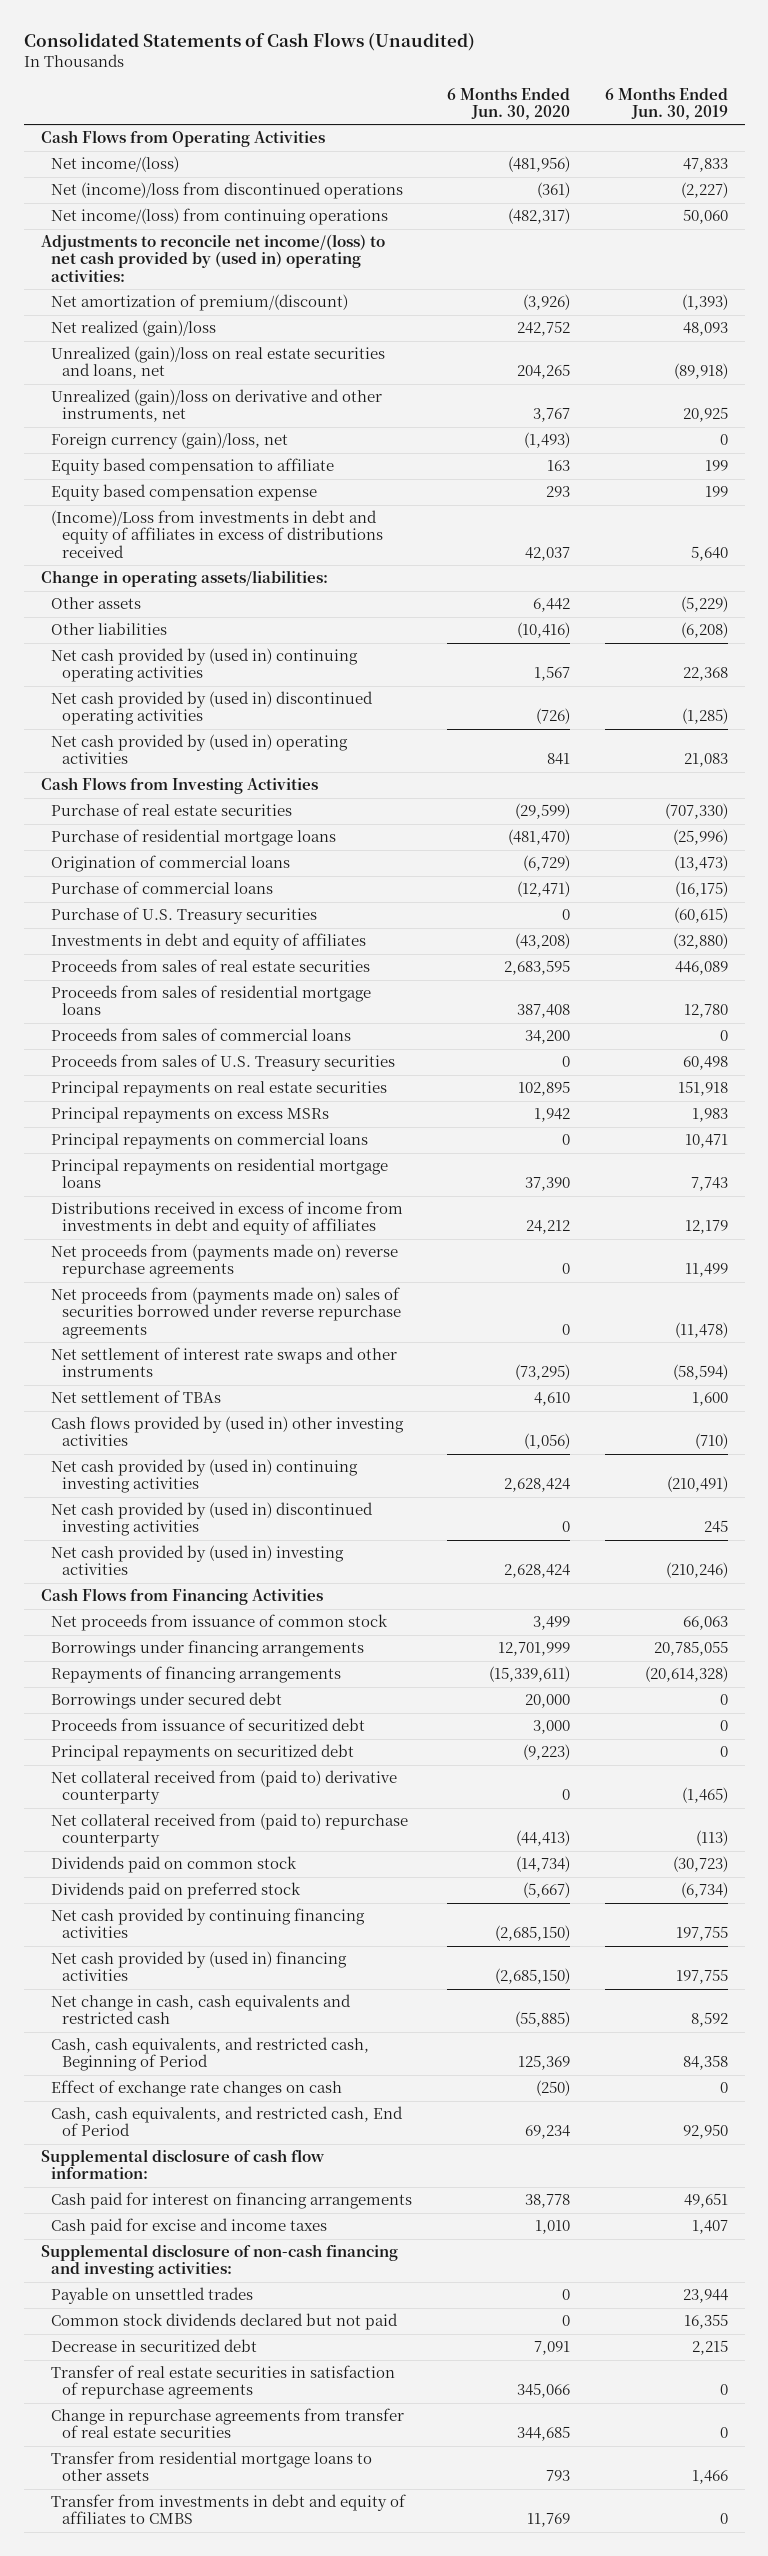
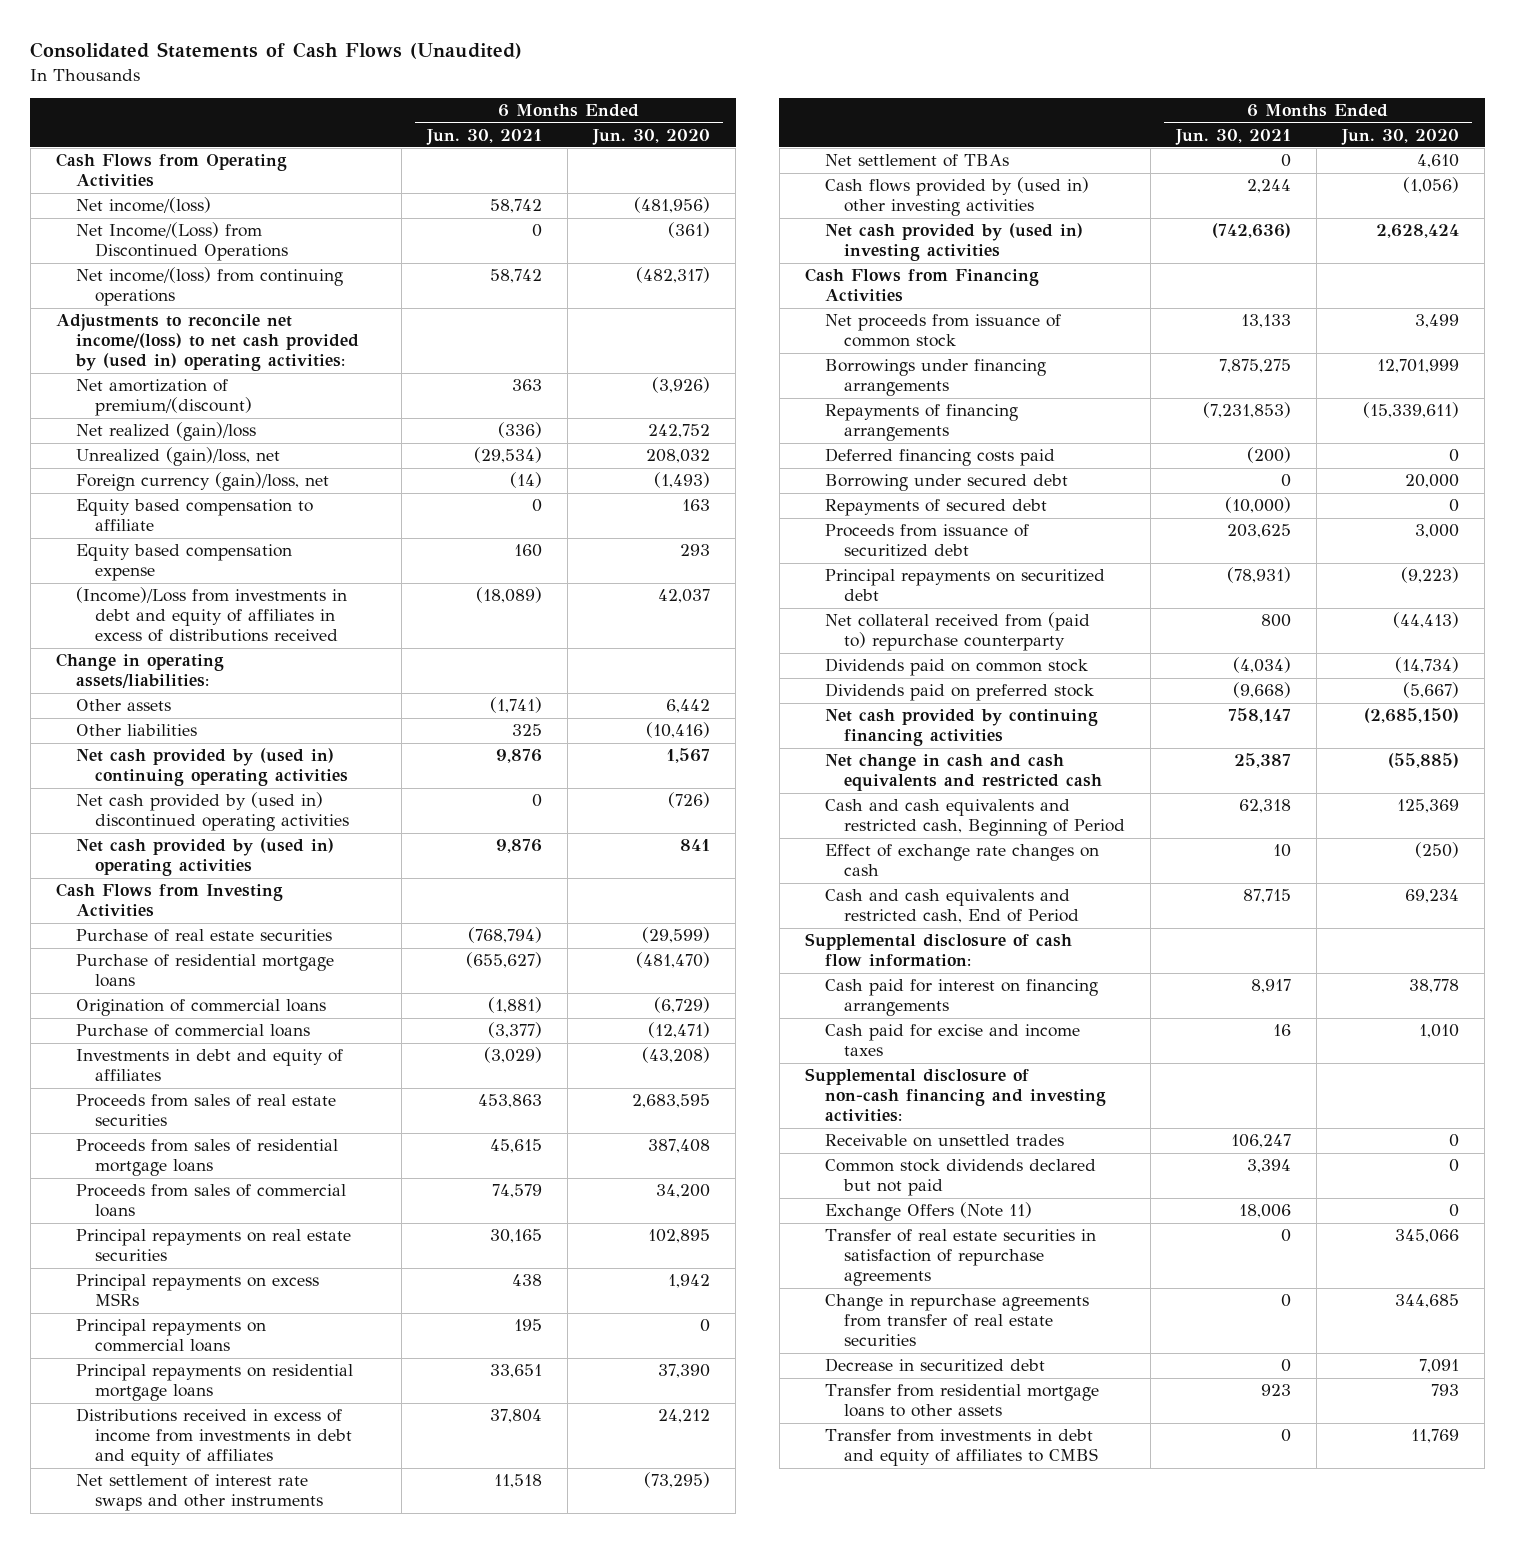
- | 6 Months Ended Jun. 30, 2020 | 6 Months Ended Jun. 30, 2019
+ | 6 Months Ended Jun. 30, 2021 | 6 Months Ended Jun. 30, 2020
- Net (income)/loss from discontinued operations | (361) | (2,227)
+ Net Income/(Loss) from Discontinued Operations | 0 | (361)
- Unrealized (gain)/loss on real estate securities and loans, net | 204,265 | (89,918)
- Unrealized (gain)/loss on derivative and other instruments, net | 3,767 | 20,925
+ Unrealized (gain)/loss, net | (29,534) | 208,032
- Purchase of U.S. Treasury securities | 0 | (60,615)
- Proceeds from sales of U.S. Treasury securities | 0 | 60,498
- Net proceeds from (payments made on) reverse repurchase agreements | 0 | 11,499
- Net proceeds from (payments made on) sales of securities borrowed under reverse repurchase agreements | 0 | (11,478)
- Net cash provided by (used in) continuing investing activities | 2,628,424 | (210,491)
- Net cash provided by (used in) discontinued investing activities | 0 | 245
- Borrowings under secured debt | 20,000 | 0
+ Deferred financing costs paid | (200) | 0
+ Borrowing under secured debt | 0 | 20,000
+ Repayments of secured debt | (10,000) | 0
- Net collateral received from (paid to) derivative counterparty | 0 | (1,465)
- Net cash provided by (used in) financing activities | (2,685,150) | 197,755
- Net change in cash, cash equivalents and restricted cash | (55,885) | 8,592
- Cash, cash equivalents, and restricted cash, Beginning of Period | 125,369 | 84,358
+ Net change in cash and cash equivalents and restricted cash | 25,387 | (55,885)
+ Cash and cash equivalents and restricted cash, Beginning of Period | 62,318 | 125,369
- Cash, cash equivalents, and restricted cash, End of Period | 69,234 | 92,950
+ Cash and cash equivalents and restricted cash, End of Period | 87,715 | 69,234
- Payable on unsettled trades | 0 | 23,944
+ Receivable on unsettled trades | 106,247 | 0
+ Exchange Offers (Note 11) | 18,006 | 0
moved down: Decrease in securitized debt | 0 | 7,091

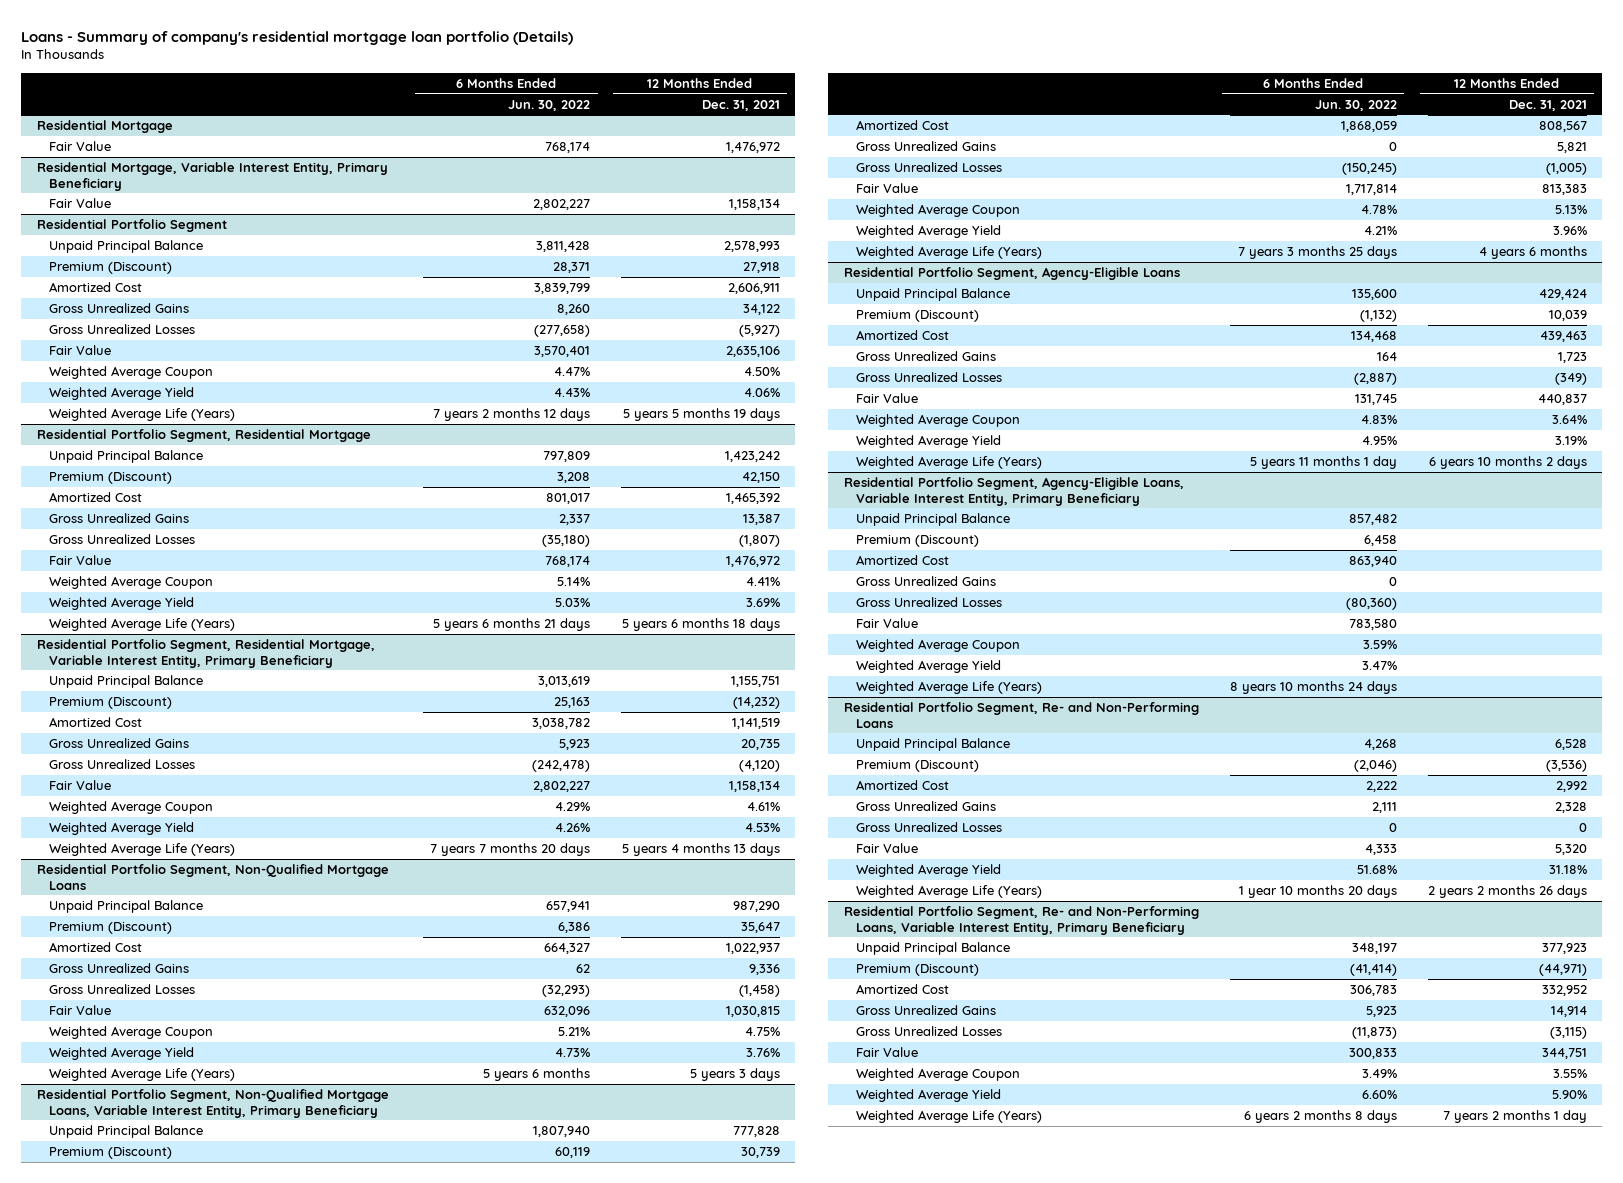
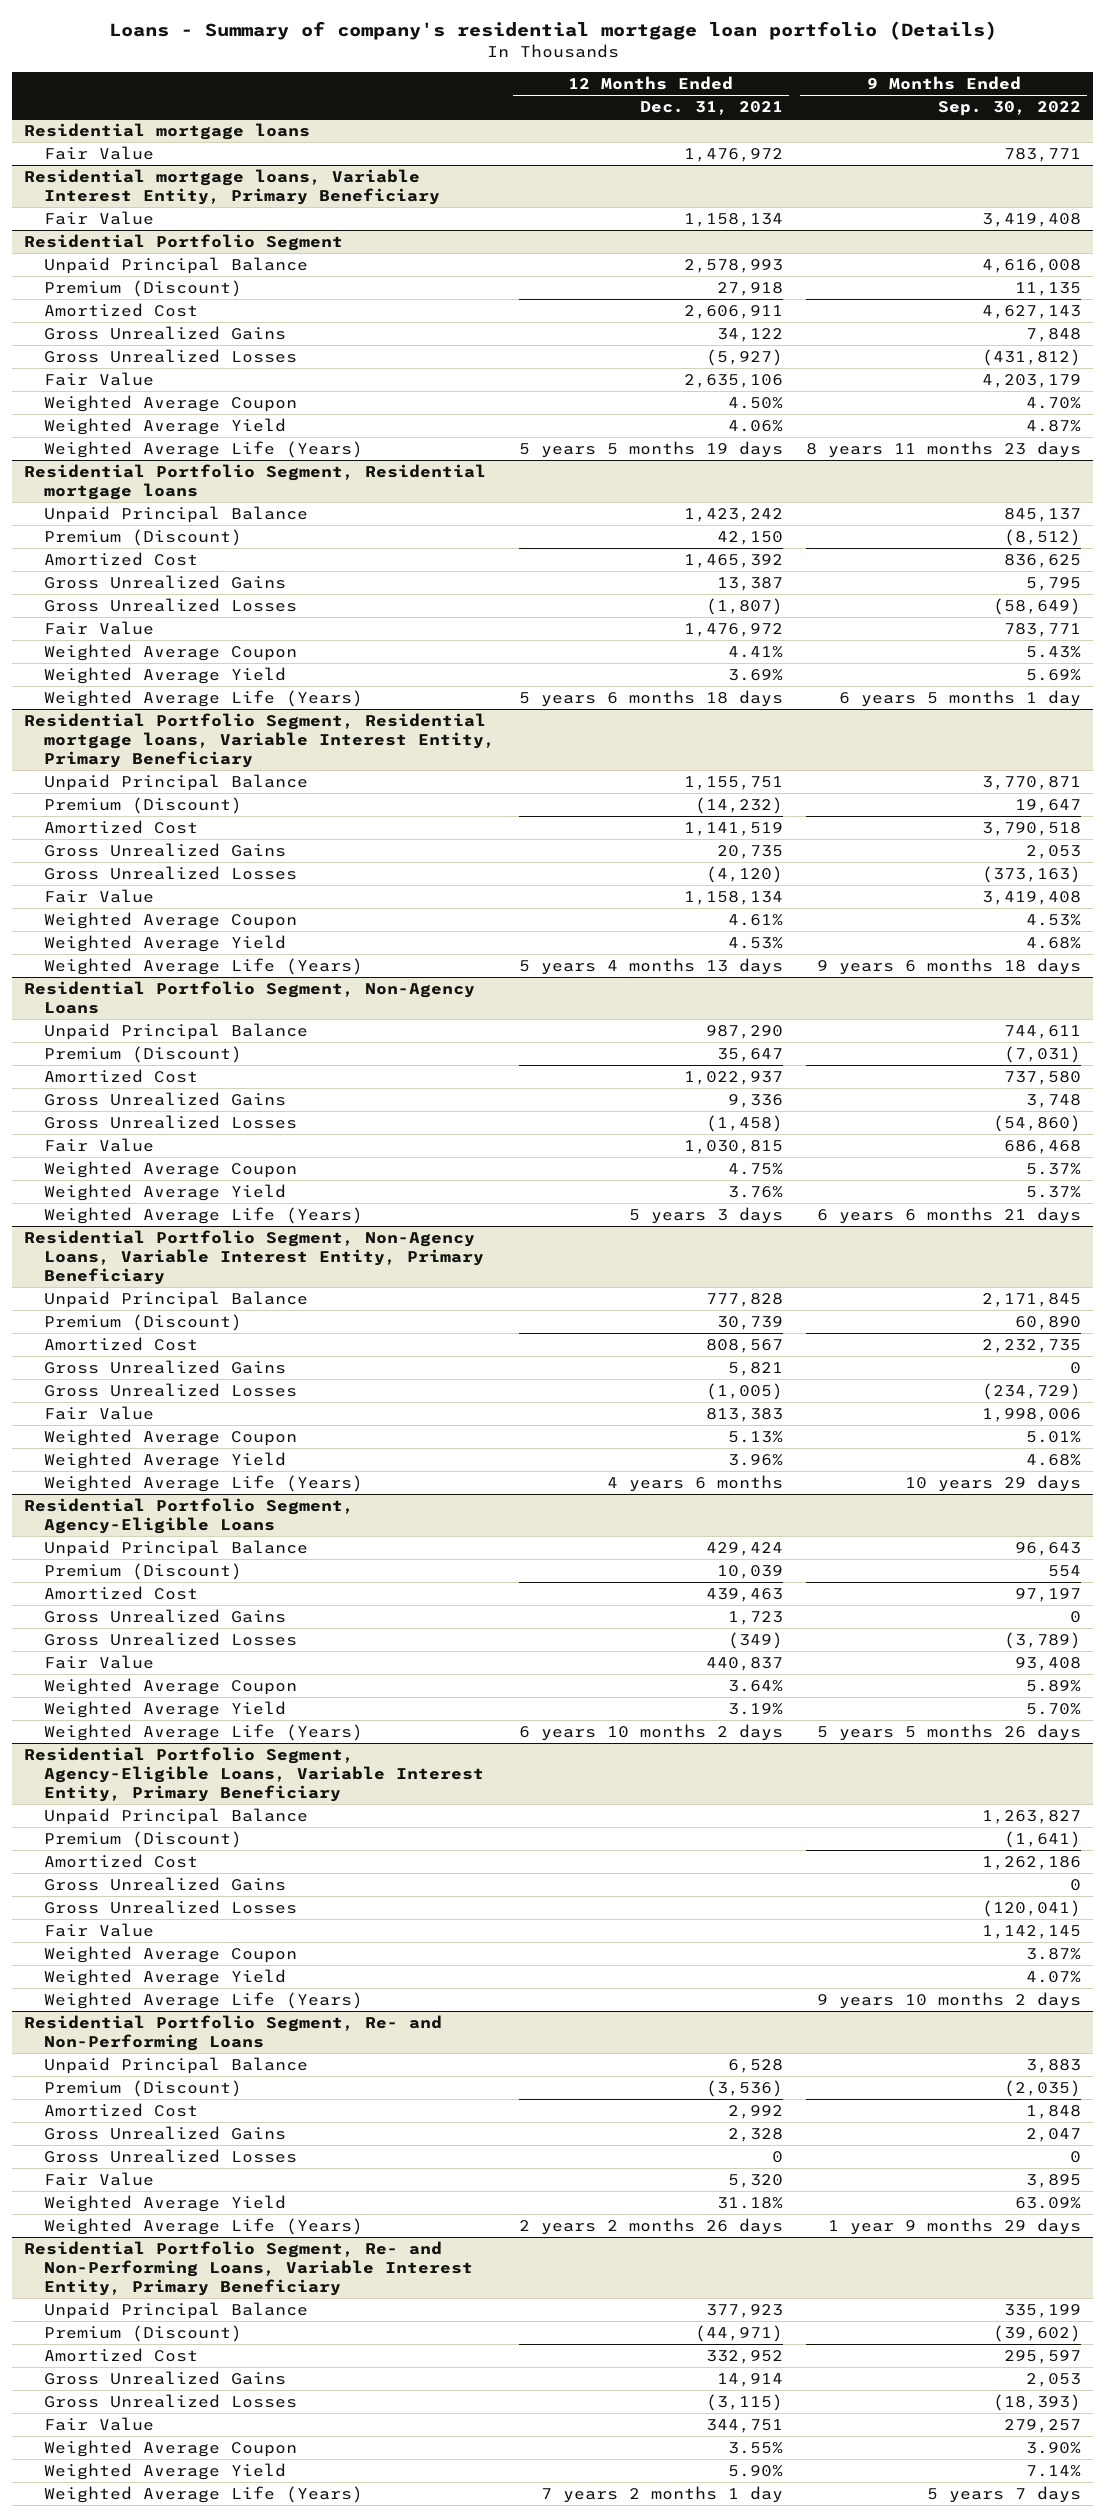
- | 6 Months Ended Jun. 30, 2022 | 12 Months Ended Dec. 31, 2021
+ | 12 Months Ended Dec. 31, 2021 | 9 Months Ended Sep. 30, 2022
- Residential Mortgage
+ Residential mortgage loans
- Residential Mortgage, Variable Interest Entity, Primary Beneficiary
+ Residential mortgage loans, Variable Interest Entity, Primary Beneficiary
- Residential Portfolio Segment, Residential Mortgage
+ Residential Portfolio Segment, Residential mortgage loans
- Residential Portfolio Segment, Residential Mortgage, Variable Interest Entity, Primary Beneficiary
+ Residential Portfolio Segment, Residential mortgage loans, Variable Interest Entity, Primary Beneficiary
- Residential Portfolio Segment, Non-Qualified Mortgage Loans
+ Residential Portfolio Segment, Non-Agency Loans
- Residential Portfolio Segment, Non-Qualified Mortgage Loans, Variable Interest Entity, Primary Beneficiary
+ Residential Portfolio Segment, Non-Agency Loans, Variable Interest Entity, Primary Beneficiary

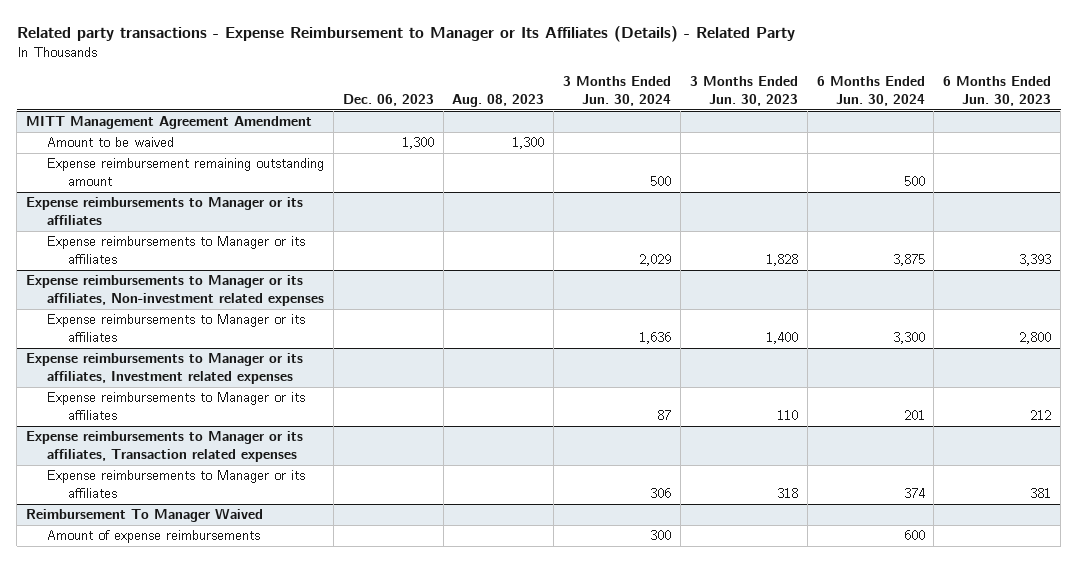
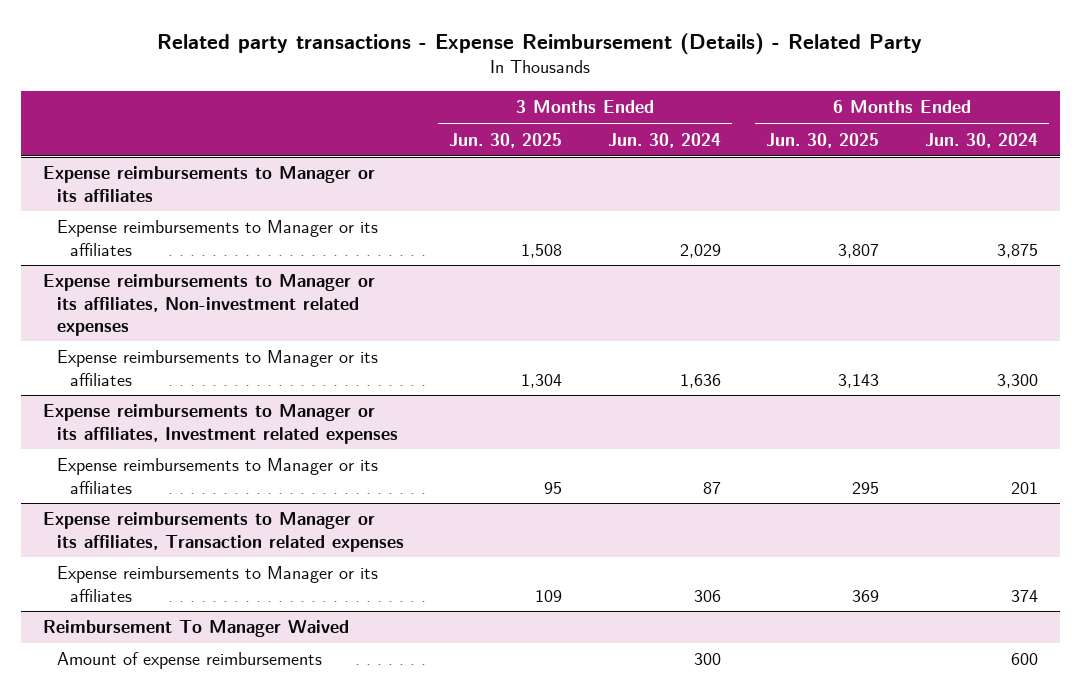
- Related party transactions - Expense Reimbursement to Manager or Its Affiliates (Details) - Related Party
+ Related party transactions - Expense Reimbursement (Details) - Related Party
- | Dec. 06, 2023 | Aug. 08, 2023 | 3 Months Ended Jun. 30, 2024 | 3 Months Ended Jun. 30, 2023 | 6 Months Ended Jun. 30, 2024 | 6 Months Ended Jun. 30, 2023
+ | 3 Months Ended Jun. 30, 2025 | 3 Months Ended Jun. 30, 2024 | 6 Months Ended Jun. 30, 2025 | 6 Months Ended Jun. 30, 2024
- MITT Management Agreement Amendment
- Amount to be waived | 1,300 | 1,300 | | | |
- Expense reimbursement remaining outstanding amount | | | 500 | | 500 |

